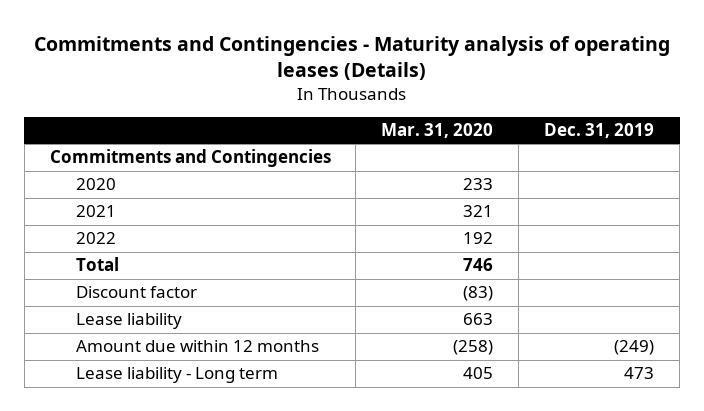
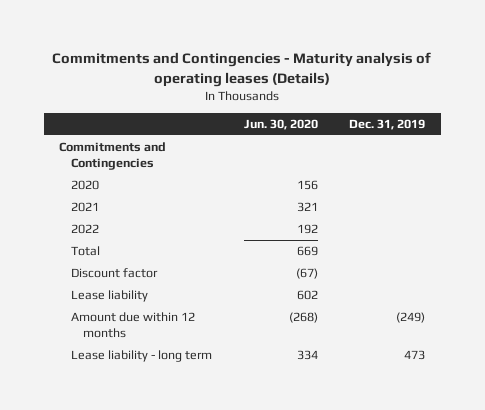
- | Mar. 31, 2020 | Dec. 31, 2019
+ | Jun. 30, 2020 | Dec. 31, 2019
- Lease liability - Long term | 405 | 473
+ Lease liability - long term | 334 | 473

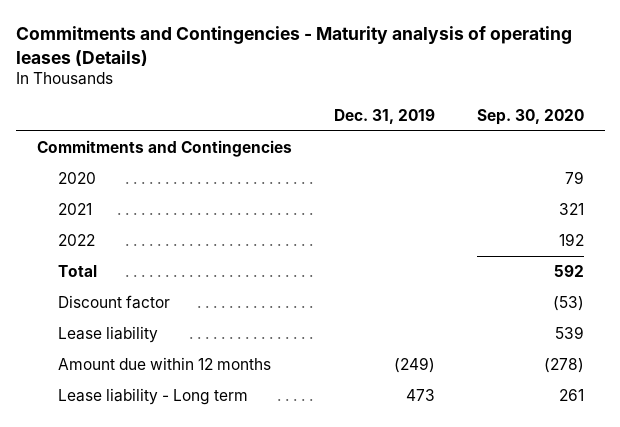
- | Jun. 30, 2020 | Dec. 31, 2019
+ | Dec. 31, 2019 | Sep. 30, 2020
- Lease liability - long term | 334 | 473
+ Lease liability - Long term | 473 | 261

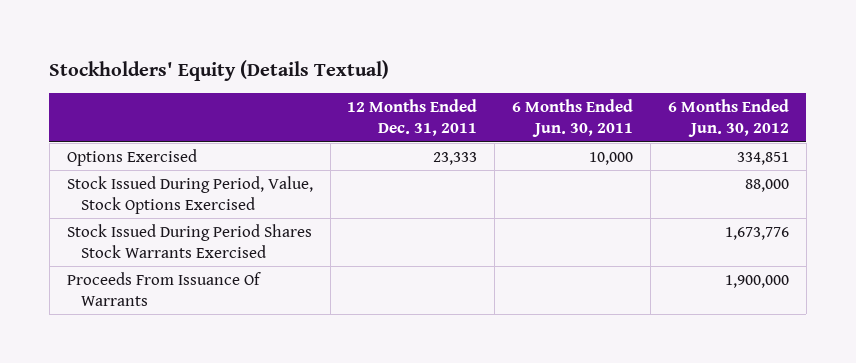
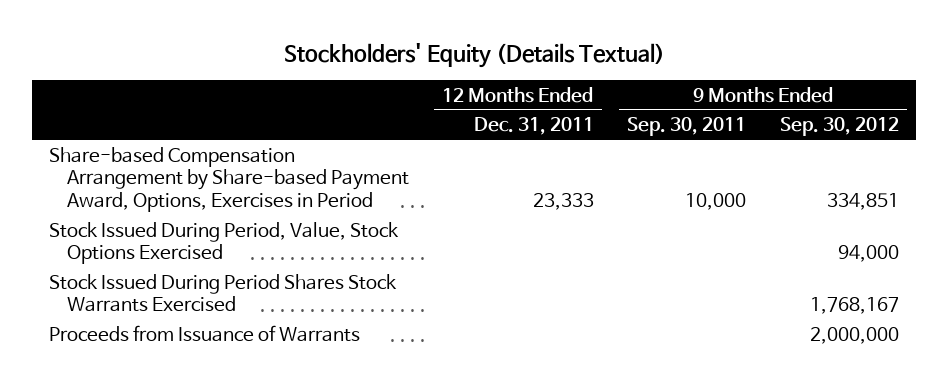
- | 12 Months Ended Dec. 31, 2011 | 6 Months Ended Jun. 30, 2011 | 6 Months Ended Jun. 30, 2012
+ | 12 Months Ended Dec. 31, 2011 | 9 Months Ended Sep. 30, 2011 | 9 Months Ended Sep. 30, 2012
- Options Exercised | 23,333 | 10,000 | 334,851
+ Share-based Compensation Arrangement by Share-based Payment Award, Options, Exercises in Period | 23,333 | 10,000 | 334,851
- Proceeds From Issuance Of Warrants | | | 1,900,000
+ Proceeds from Issuance of Warrants | | | 2,000,000

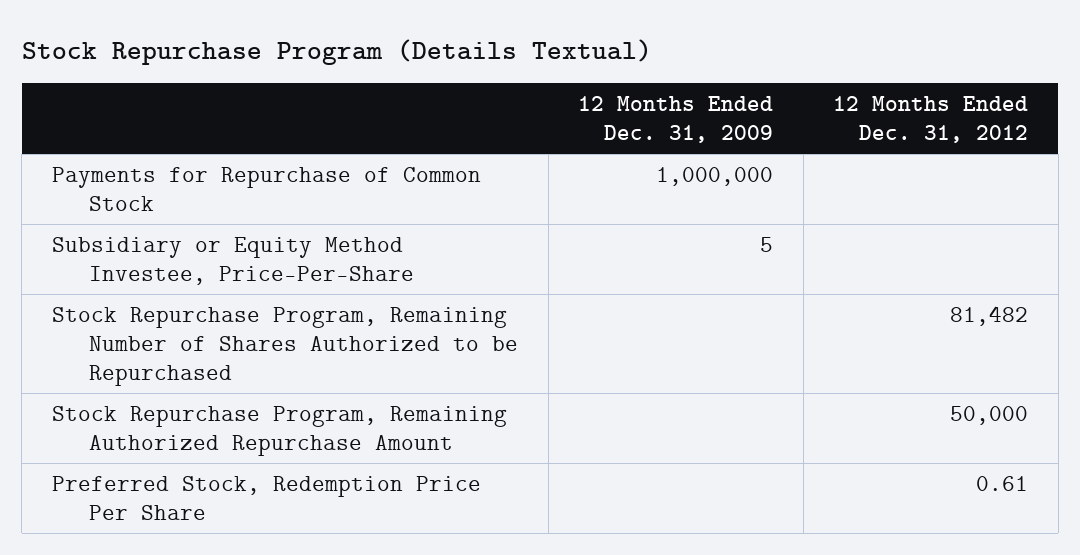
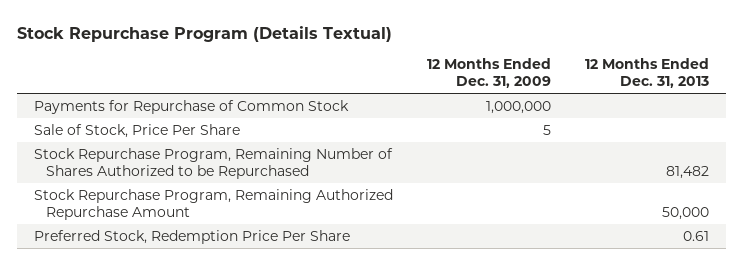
- | 12 Months Ended Dec. 31, 2009 | 12 Months Ended Dec. 31, 2012
+ | 12 Months Ended Dec. 31, 2009 | 12 Months Ended Dec. 31, 2013
- Subsidiary or Equity Method Investee, Price-Per-Share | 5 |
+ Sale of Stock, Price Per Share | 5 |

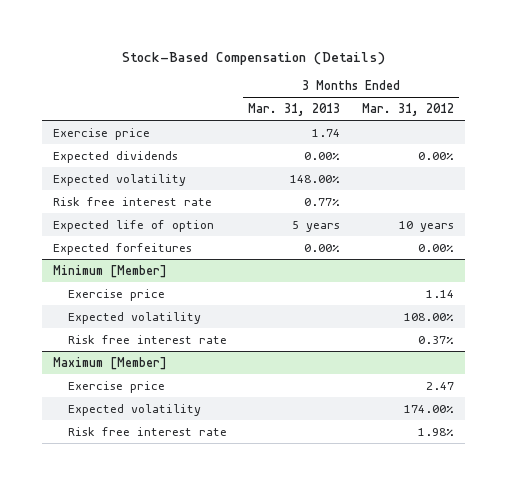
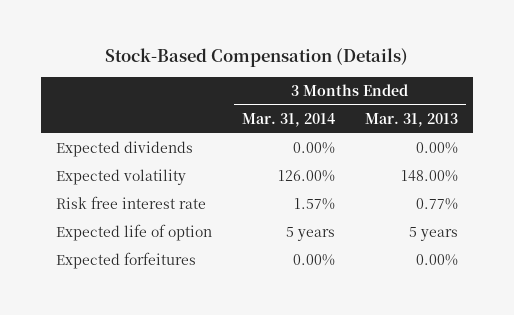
- | 3 Months Ended Mar. 31, 2013 | 3 Months Ended Mar. 31, 2012
+ | 3 Months Ended Mar. 31, 2014 | 3 Months Ended Mar. 31, 2013
- Exercise price | 1.74 |
- Minimum [Member]
- Exercise price | | 1.14
- Expected volatility | | 108.00%
- Risk free interest rate | | 0.37%
- Maximum [Member]
- Exercise price | | 2.47
- Expected volatility | | 174.00%
- Risk free interest rate | | 1.98%

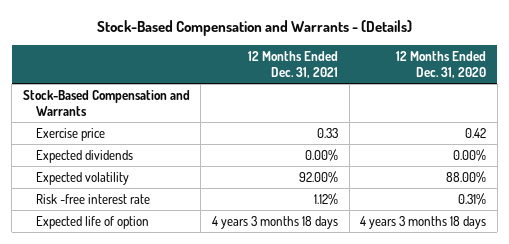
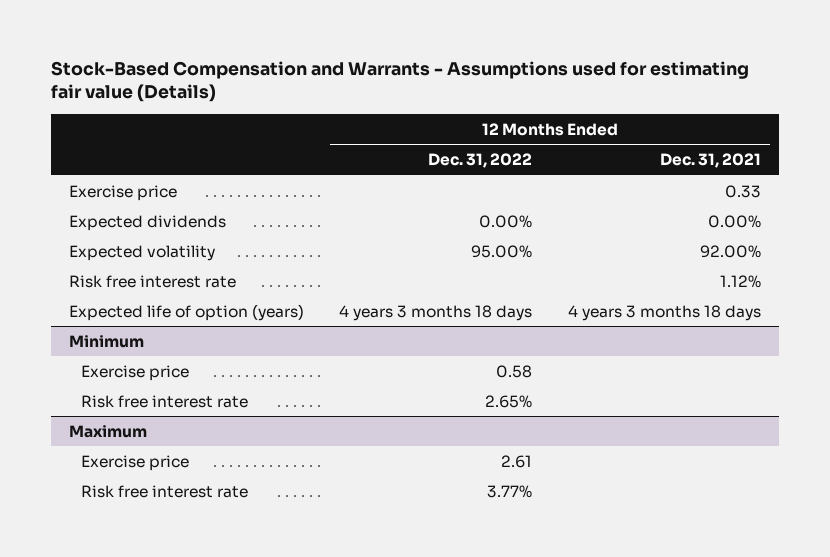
- Stock-Based Compensation and Warrants - (Details)
+ Stock-Based Compensation and Warrants - Assumptions used for estimating fair value (Details)
- | 12 Months Ended Dec. 31, 2021 | 12 Months Ended Dec. 31, 2020
+ | 12 Months Ended Dec. 31, 2022 | 12 Months Ended Dec. 31, 2021
- Stock-Based Compensation and Warrants
- Risk -free interest rate | 1.12% | 0.31%
- Expected life of option | 4 years 3 months 18 days | 4 years 3 months 18 days
+ Risk free interest rate | | 1.12%
+ Expected life of option (years) | 4 years 3 months 18 days | 4 years 3 months 18 days
+ Minimum
+ Exercise price | 0.58 |
+ Risk free interest rate | 2.65% |
+ Maximum
+ Exercise price | 2.61 |
+ Risk free interest rate | 3.77% |

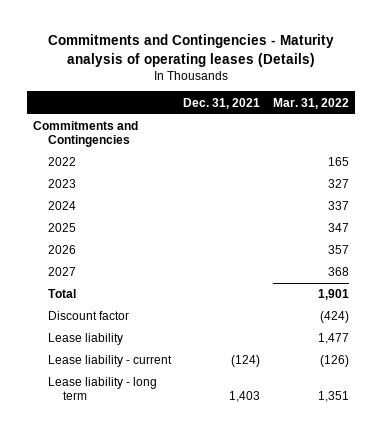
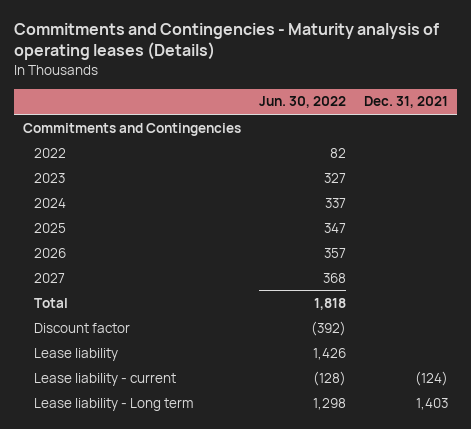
- | Dec. 31, 2021 | Mar. 31, 2022
+ | Jun. 30, 2022 | Dec. 31, 2021
- Lease liability - long term | 1,403 | 1,351
+ Lease liability - Long term | 1,298 | 1,403

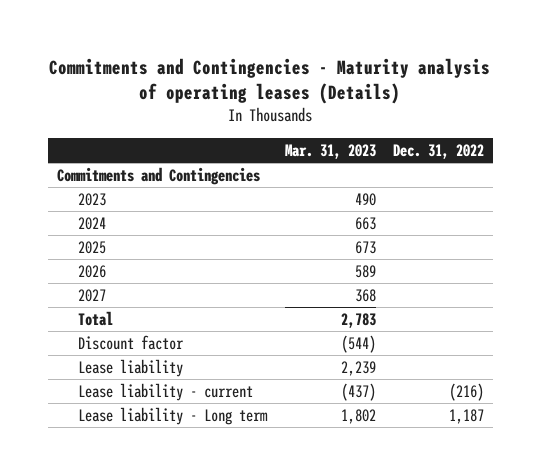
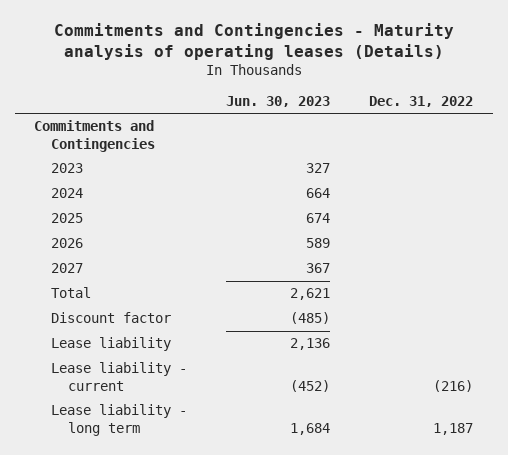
- | Mar. 31, 2023 | Dec. 31, 2022
+ | Jun. 30, 2023 | Dec. 31, 2022
- Lease liability - Long term | 1,802 | 1,187
+ Lease liability - long term | 1,684 | 1,187

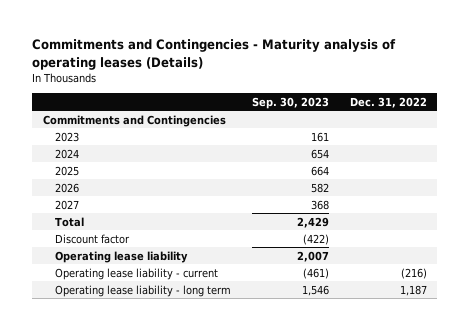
- | Jun. 30, 2023 | Dec. 31, 2022
+ | Sep. 30, 2023 | Dec. 31, 2022
- Lease liability | 2,136 |
- Lease liability - current | (452) | (216)
- Lease liability - long term | 1,684 | 1,187
+ Operating lease liability | 2,007 |
+ Operating lease liability - current | (461) | (216)
+ Operating lease liability - long term | 1,546 | 1,187

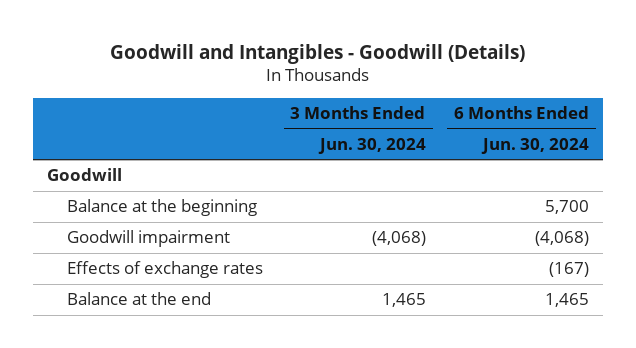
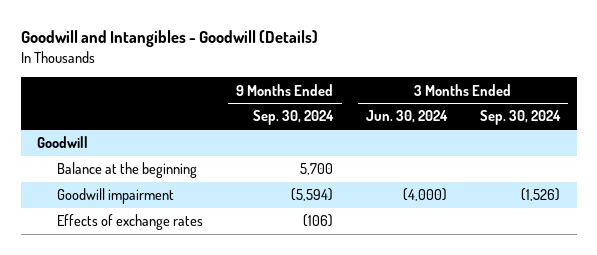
- | 3 Months Ended Jun. 30, 2024 | 6 Months Ended Jun. 30, 2024
+ | 9 Months Ended Sep. 30, 2024 | 3 Months Ended Jun. 30, 2024 | 3 Months Ended Sep. 30, 2024
- Goodwill impairment | (4,068) | (4,068)
+ Goodwill impairment | (5,594) | (4,000) | (1,526)
- Balance at the end | 1,465 | 1,465

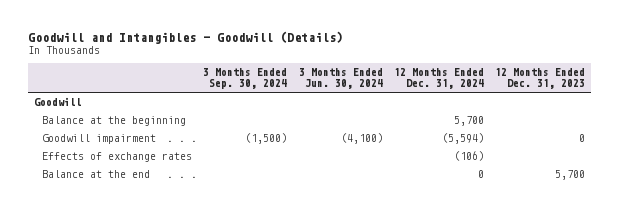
- | 9 Months Ended Sep. 30, 2024 | 3 Months Ended Jun. 30, 2024 | 3 Months Ended Sep. 30, 2024
+ | 3 Months Ended Sep. 30, 2024 | 3 Months Ended Jun. 30, 2024 | 12 Months Ended Dec. 31, 2024 | 12 Months Ended Dec. 31, 2023
- Goodwill impairment | (5,594) | (4,000) | (1,526)
+ Goodwill impairment | (1,500) | (4,100) | (5,594) | 0
+ Balance at the end | | | 0 | 5,700

